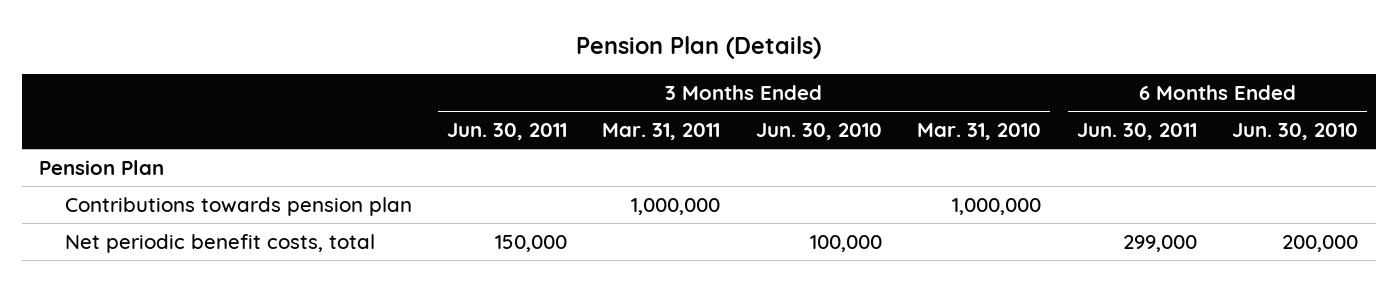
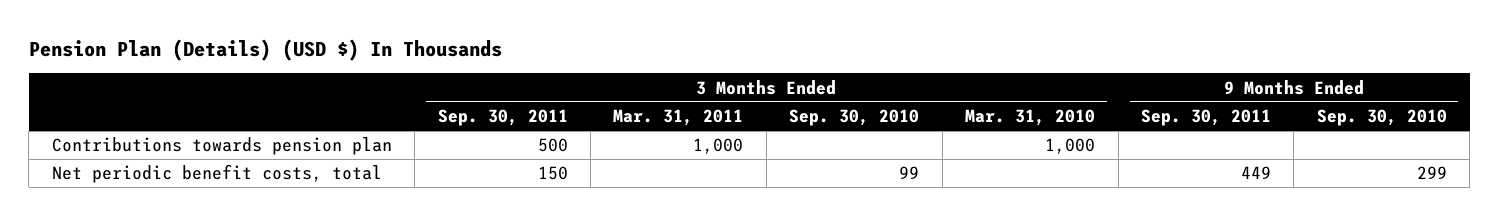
- Pension Plan (Details)
+ Pension Plan (Details) (USD $) In Thousands
- | 3 Months Ended Jun. 30, 2011 | 3 Months Ended Mar. 31, 2011 | 3 Months Ended Jun. 30, 2010 | 3 Months Ended Mar. 31, 2010 | 6 Months Ended Jun. 30, 2011 | 6 Months Ended Jun. 30, 2010
+ | 3 Months Ended Sep. 30, 2011 | 3 Months Ended Mar. 31, 2011 | 3 Months Ended Sep. 30, 2010 | 3 Months Ended Mar. 31, 2010 | 9 Months Ended Sep. 30, 2011 | 9 Months Ended Sep. 30, 2010
- Pension Plan
- Contributions towards pension plan | | 1,000,000 | | 1,000,000 | |
+ Contributions towards pension plan | 500 | 1,000 | | 1,000 | |

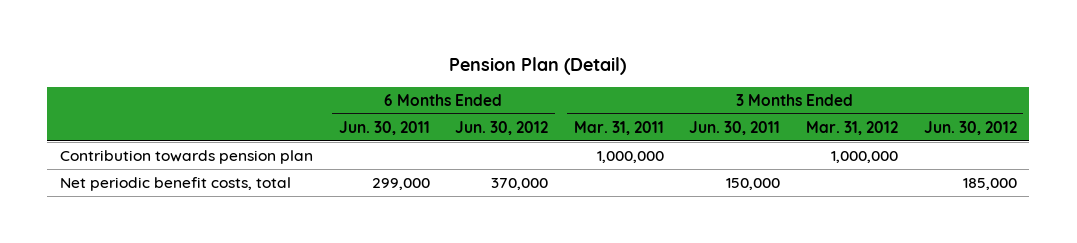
- Pension Plan (Details) (USD $) In Thousands
+ Pension Plan (Detail)
- | 3 Months Ended Sep. 30, 2011 | 3 Months Ended Mar. 31, 2011 | 3 Months Ended Sep. 30, 2010 | 3 Months Ended Mar. 31, 2010 | 9 Months Ended Sep. 30, 2011 | 9 Months Ended Sep. 30, 2010
+ | 6 Months Ended Jun. 30, 2011 | 6 Months Ended Jun. 30, 2012 | 3 Months Ended Mar. 31, 2011 | 3 Months Ended Jun. 30, 2011 | 3 Months Ended Mar. 31, 2012 | 3 Months Ended Jun. 30, 2012
- Contributions towards pension plan | 500 | 1,000 | | 1,000 | |
+ Contribution towards pension plan | | | 1,000,000 | | 1,000,000 |

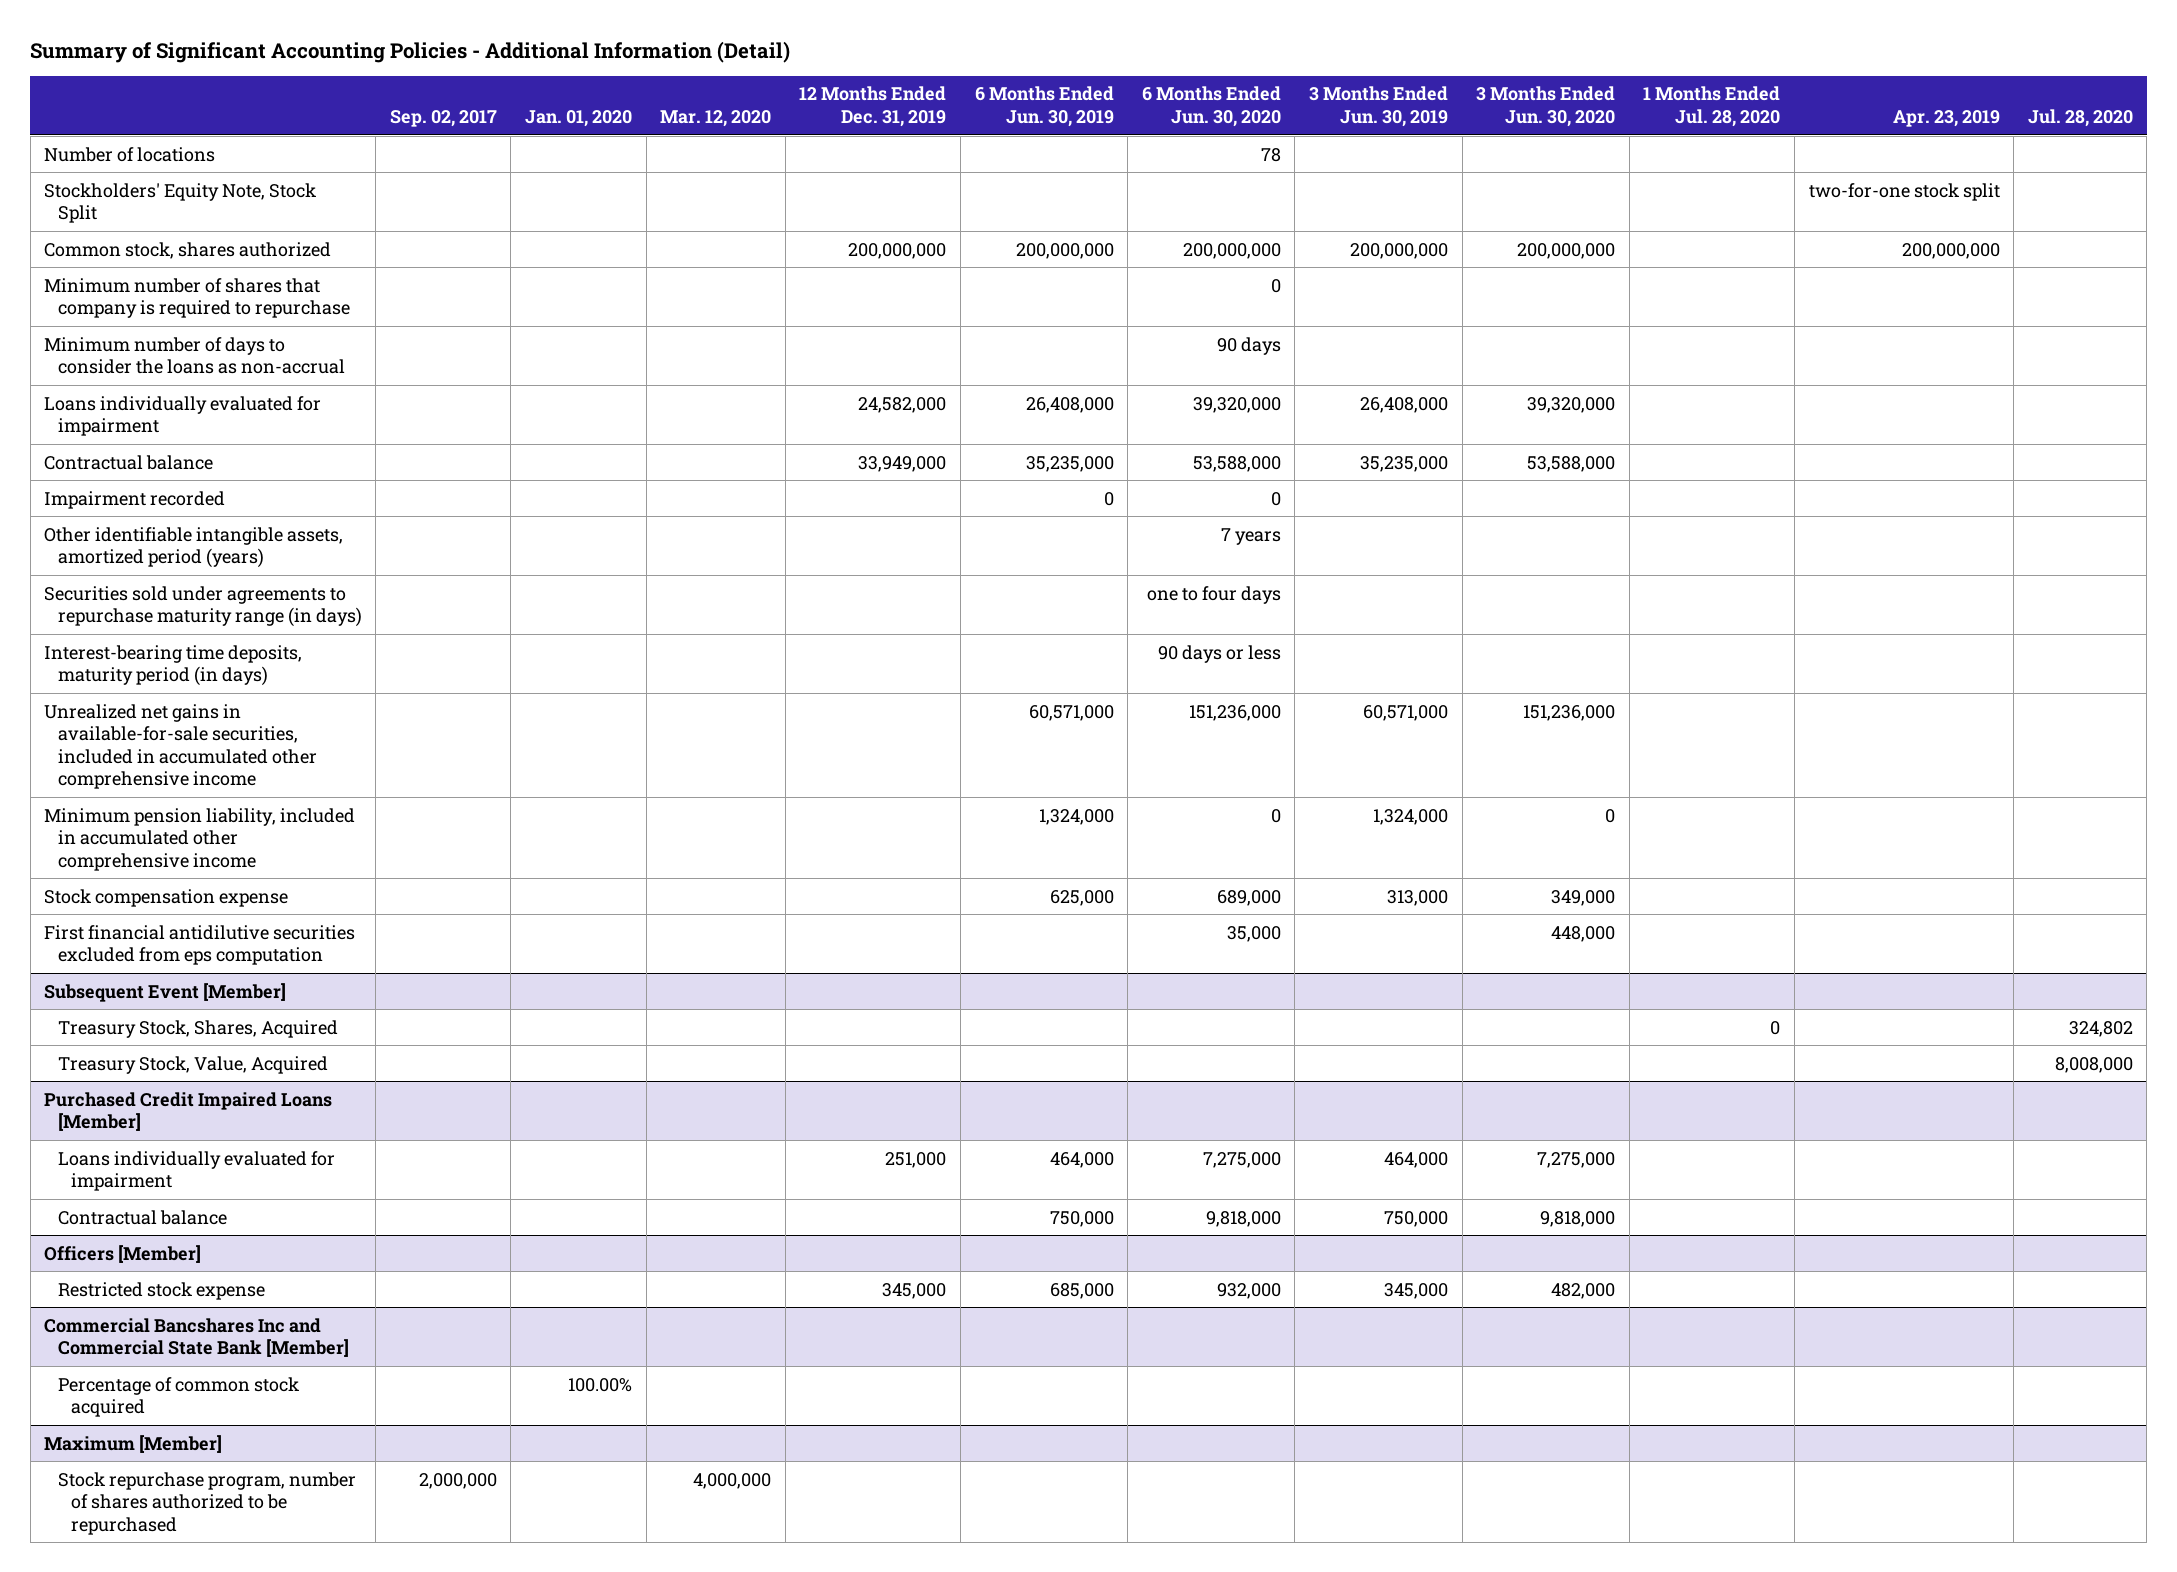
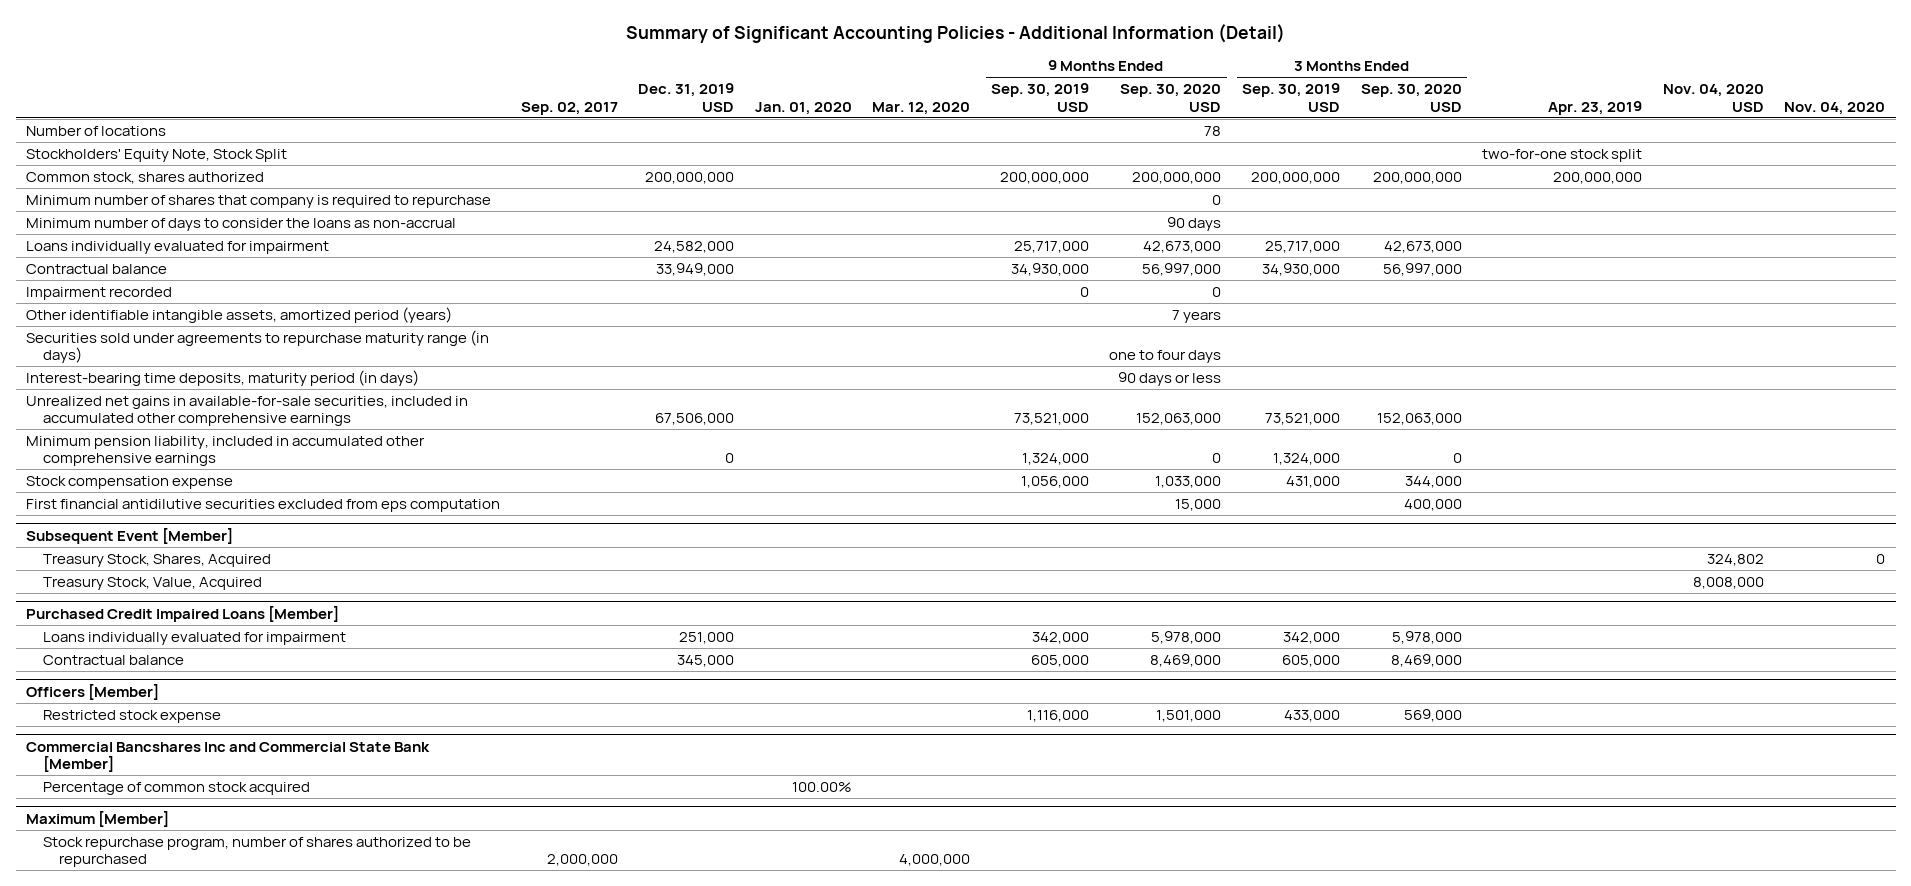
- | Sep. 02, 2017 | Jan. 01, 2020 | Mar. 12, 2020 | 12 Months Ended Dec. 31, 2019 | 6 Months Ended Jun. 30, 2019 | 6 Months Ended Jun. 30, 2020 | 3 Months Ended Jun. 30, 2019 | 3 Months Ended Jun. 30, 2020 | 1 Months Ended Jul. 28, 2020 | Apr. 23, 2019 | Jul. 28, 2020
+ | Sep. 02, 2017 | Dec. 31, 2019 USD | Jan. 01, 2020 | Mar. 12, 2020 | 9 Months Ended Sep. 30, 2019 USD | 9 Months Ended Sep. 30, 2020 USD | 3 Months Ended Sep. 30, 2019 USD | 3 Months Ended Sep. 30, 2020 USD | Apr. 23, 2019 | Nov. 04, 2020 USD | Nov. 04, 2020
- Unrealized net gains in available-for-sale securities, included in accumulated other comprehensive income | | | | | 60,571,000 | 151,236,000 | 60,571,000 | 151,236,000 | | |
- Minimum pension liability, included in accumulated other comprehensive income | | | | | 1,324,000 | 0 | 1,324,000 | 0 | | |
+ Unrealized net gains in available-for-sale securities, included in accumulated other comprehensive earnings | | 67,506,000 | | | 73,521,000 | 152,063,000 | 73,521,000 | 152,063,000 | | |
+ Minimum pension liability, included in accumulated other comprehensive earnings | | 0 | | | 1,324,000 | 0 | 1,324,000 | 0 | | |

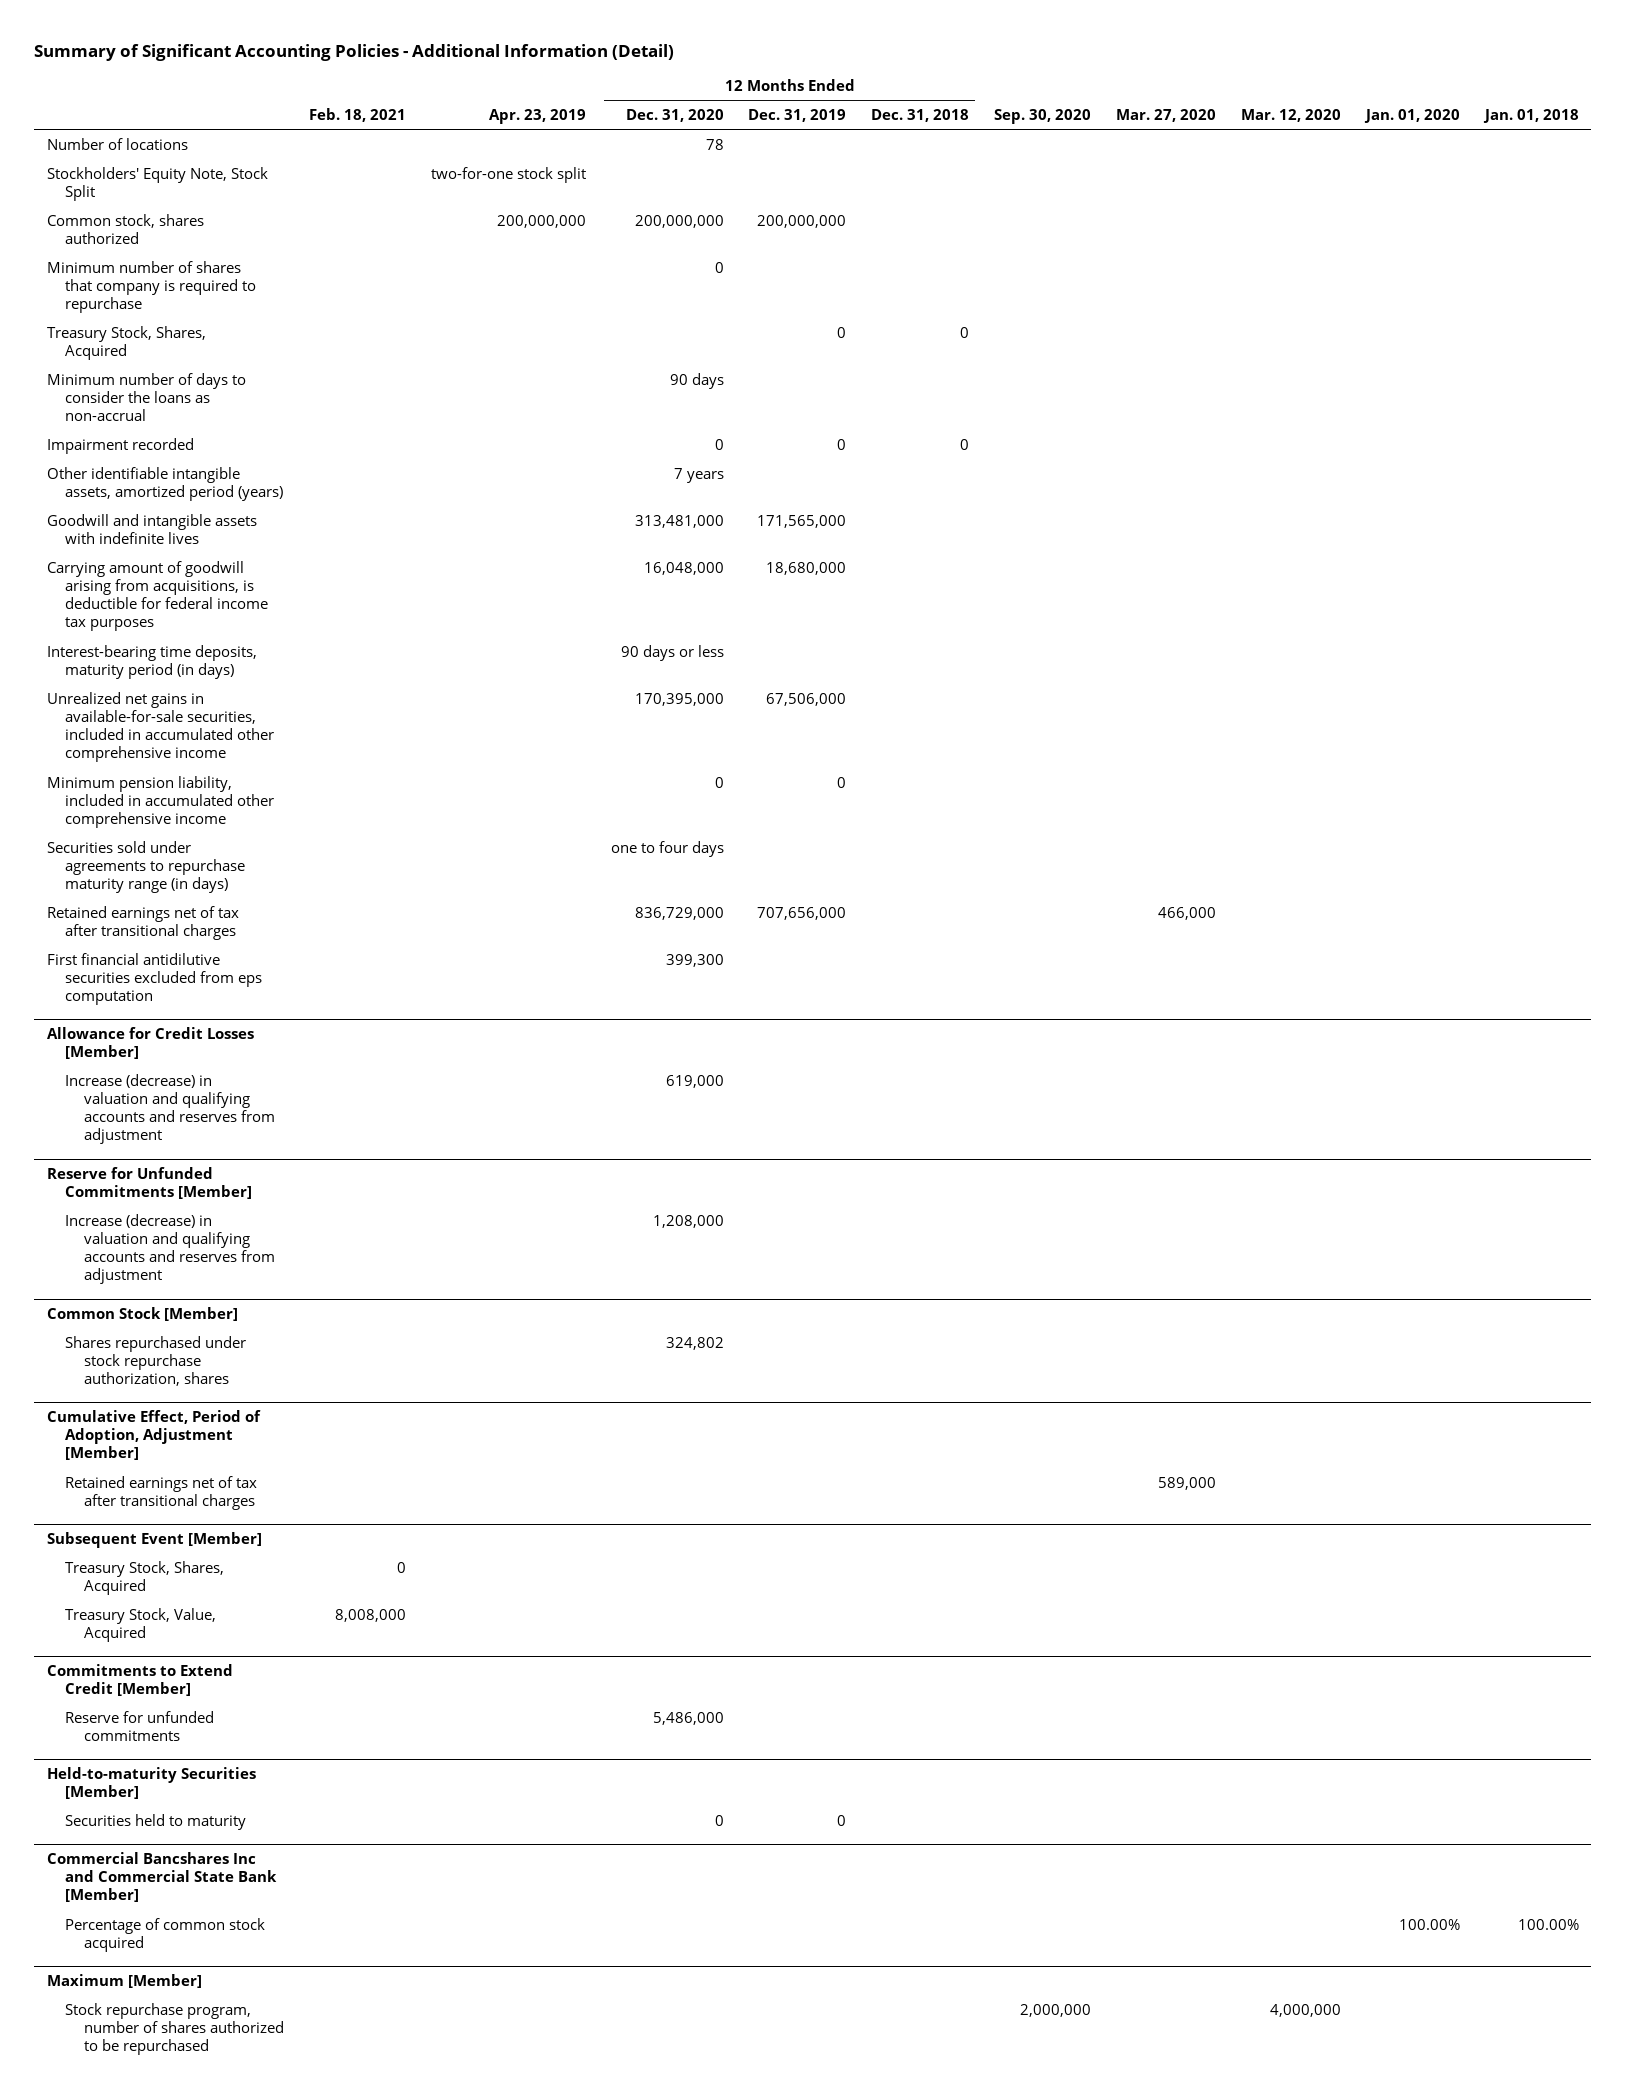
- | Sep. 02, 2017 | Dec. 31, 2019 USD | Jan. 01, 2020 | Mar. 12, 2020 | 9 Months Ended Sep. 30, 2019 USD | 9 Months Ended Sep. 30, 2020 USD | 3 Months Ended Sep. 30, 2019 USD | 3 Months Ended Sep. 30, 2020 USD | Apr. 23, 2019 | Nov. 04, 2020 USD | Nov. 04, 2020
+ | Feb. 18, 2021 | Apr. 23, 2019 | 12 Months Ended Dec. 31, 2020 | 12 Months Ended Dec. 31, 2019 | 12 Months Ended Dec. 31, 2018 | Sep. 30, 2020 | Mar. 27, 2020 | Mar. 12, 2020 | Jan. 01, 2020 | Jan. 01, 2018
+ Treasury Stock, Shares, Acquired | | | | 0 | 0 | | | | |
- Loans individually evaluated for impairment | | 24,582,000 | | | 25,717,000 | 42,673,000 | 25,717,000 | 42,673,000 | | |
- Contractual balance | | 33,949,000 | | | 34,930,000 | 56,997,000 | 34,930,000 | 56,997,000 | | |
+ Goodwill and intangible assets with indefinite lives | | | 313,481,000 | 171,565,000 | | | | | |
+ Carrying amount of goodwill arising from acquisitions, is deductible for federal income tax purposes | | | 16,048,000 | 18,680,000 | | | | | |
- Unrealized net gains in available-for-sale securities, included in accumulated other comprehensive earnings | | 67,506,000 | | | 73,521,000 | 152,063,000 | 73,521,000 | 152,063,000 | | |
- Minimum pension liability, included in accumulated other comprehensive earnings | | 0 | | | 1,324,000 | 0 | 1,324,000 | 0 | | |
- Stock compensation expense | | | | | 1,056,000 | 1,033,000 | 431,000 | 344,000 | | |
+ Unrealized net gains in available-for-sale securities, included in accumulated other comprehensive income | | | 170,395,000 | 67,506,000 | | | | | |
+ Minimum pension liability, included in accumulated other comprehensive income | | | 0 | 0 | | | | | |
moved down: Securities sold under agreements to repurchase maturity range (in days) | | | one to four days | | | | | | |
+ Retained earnings net of tax after transitional charges | | | 836,729,000 | 707,656,000 | | | 466,000 | | |
+ Allowance for Credit Losses [Member]
+ Increase (decrease) in valuation and qualifying accounts and reserves from adjustment | | | 619,000 | | | | | | |
+ Reserve for Unfunded Commitments [Member]
+ Increase (decrease) in valuation and qualifying accounts and reserves from adjustment | | | 1,208,000 | | | | | | |
+ Common Stock [Member]
+ Shares repurchased under stock repurchase authorization, shares | | | 324,802 | | | | | | |
+ Cumulative Effect, Period of Adoption, Adjustment [Member]
+ Retained earnings net of tax after transitional charges | | | | | | | 589,000 | | |
- Purchased Credit Impaired Loans [Member]
- Loans individually evaluated for impairment | | 251,000 | | | 342,000 | 5,978,000 | 342,000 | 5,978,000 | | |
- Contractual balance | | 345,000 | | | 605,000 | 8,469,000 | 605,000 | 8,469,000 | | |
- Officers [Member]
- Restricted stock expense | | | | | 1,116,000 | 1,501,000 | 433,000 | 569,000 | | |
+ Commitments to Extend Credit [Member]
+ Reserve for unfunded commitments | | | 5,486,000 | | | | | | |
+ Held-to-maturity Securities [Member]
+ Securities held to maturity | | | 0 | 0 | | | | | |

